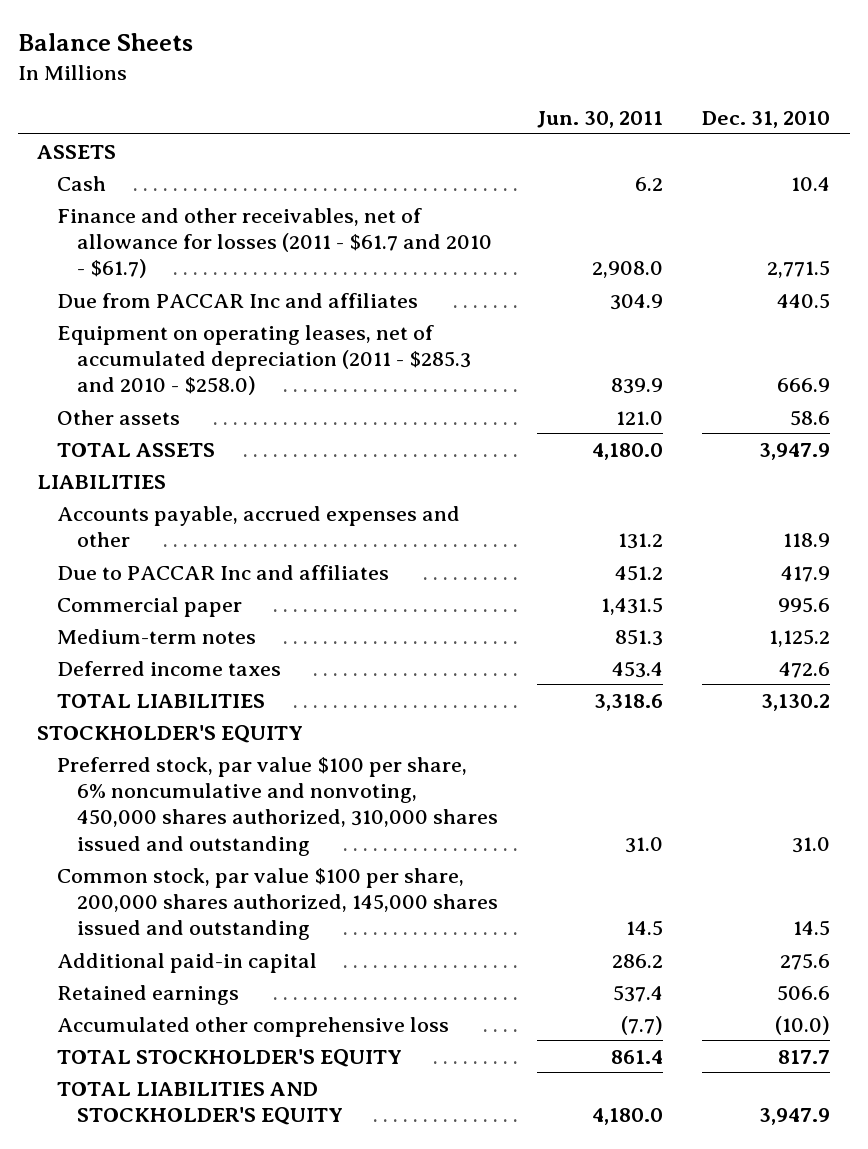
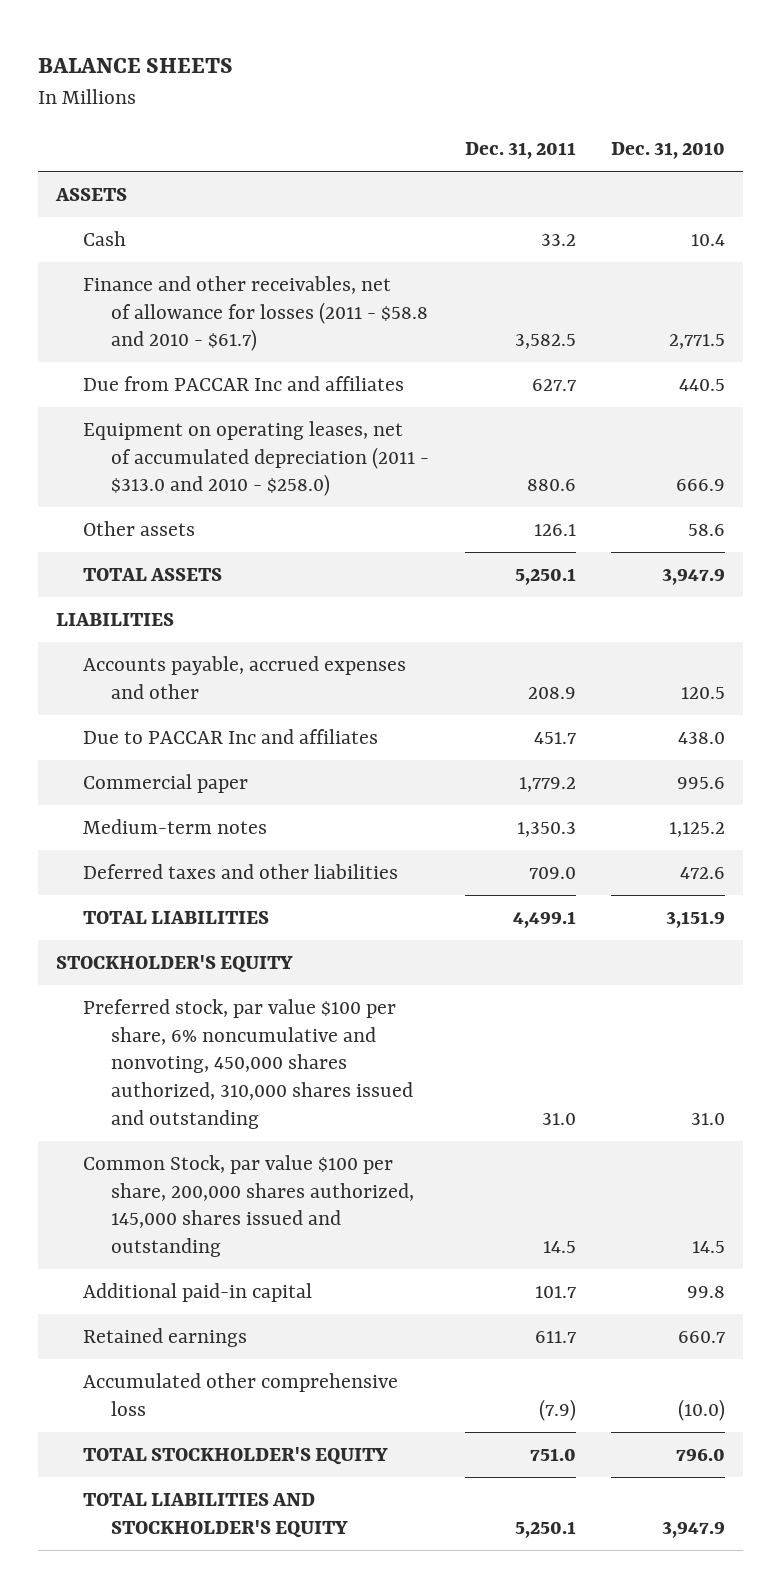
- Balance Sheets
+ BALANCE SHEETS
- | Jun. 30, 2011 | Dec. 31, 2010
+ | Dec. 31, 2011 | Dec. 31, 2010
- Finance and other receivables, net of allowance for losses (2011 - $61.7 and 2010 - $61.7) | 2,908.0 | 2,771.5
+ Finance and other receivables, net of allowance for losses (2011 - $58.8 and 2010 - $61.7) | 3,582.5 | 2,771.5
- Equipment on operating leases, net of accumulated depreciation (2011 - $285.3 and 2010 - $258.0) | 839.9 | 666.9
+ Equipment on operating leases, net of accumulated depreciation (2011 - $313.0 and 2010 - $258.0) | 880.6 | 666.9
- Accounts payable, accrued expenses and other | 131.2 | 118.9
- Due to PACCAR Inc and affiliates | 451.2 | 417.9
+ Accounts payable, accrued expenses and other | 208.9 | 120.5
+ Due to PACCAR Inc and affiliates | 451.7 | 438.0
- Deferred income taxes | 453.4 | 472.6
- TOTAL LIABILITIES | 3,318.6 | 3,130.2
+ Deferred taxes and other liabilities | 709.0 | 472.6
+ TOTAL LIABILITIES | 4,499.1 | 3,151.9
- Common stock, par value $100 per share, 200,000 shares authorized, 145,000 shares issued and outstanding | 14.5 | 14.5
- Additional paid-in capital | 286.2 | 275.6
- Retained earnings | 537.4 | 506.6
+ Common Stock, par value $100 per share, 200,000 shares authorized, 145,000 shares issued and outstanding | 14.5 | 14.5
+ Additional paid-in capital | 101.7 | 99.8
+ Retained earnings | 611.7 | 660.7
- TOTAL STOCKHOLDER'S EQUITY | 861.4 | 817.7
+ TOTAL STOCKHOLDER'S EQUITY | 751.0 | 796.0

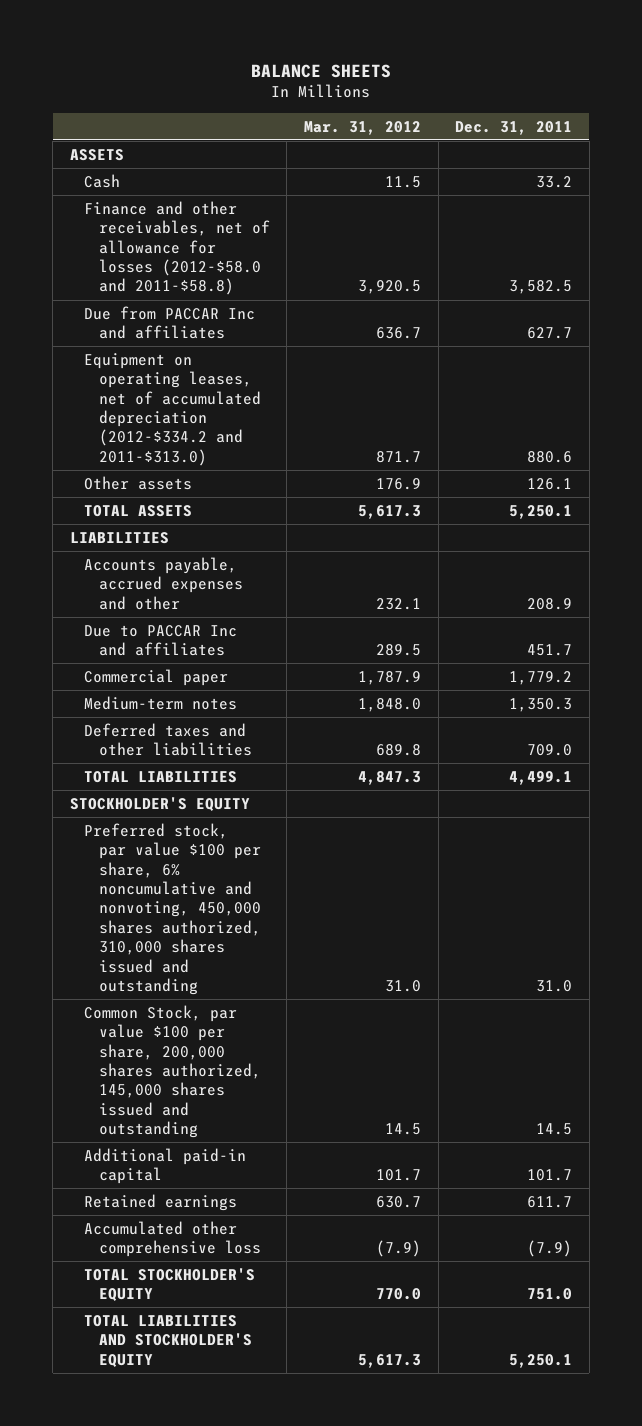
- | Dec. 31, 2011 | Dec. 31, 2010
+ | Mar. 31, 2012 | Dec. 31, 2011
- Finance and other receivables, net of allowance for losses (2011 - $58.8 and 2010 - $61.7) | 3,582.5 | 2,771.5
+ Finance and other receivables, net of allowance for losses (2012-$58.0 and 2011-$58.8) | 3,920.5 | 3,582.5
- Equipment on operating leases, net of accumulated depreciation (2011 - $313.0 and 2010 - $258.0) | 880.6 | 666.9
+ Equipment on operating leases, net of accumulated depreciation (2012-$334.2 and 2011-$313.0) | 871.7 | 880.6

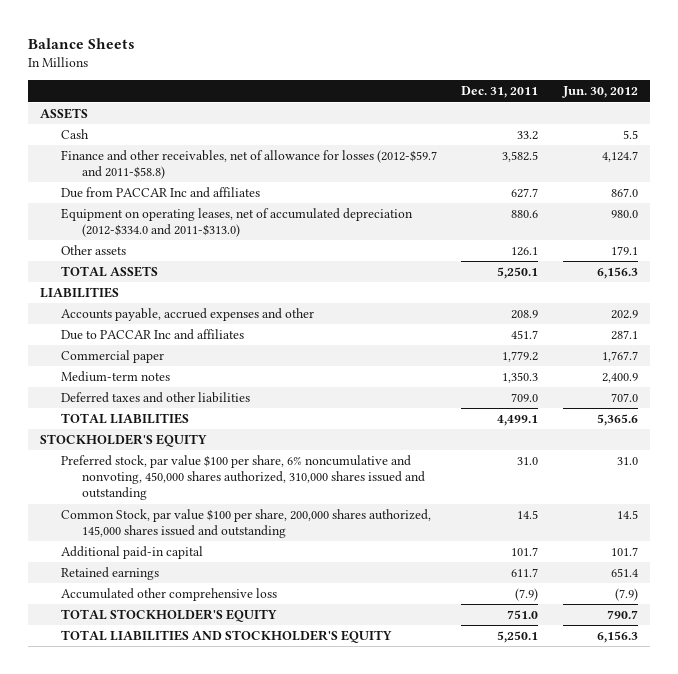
- BALANCE SHEETS
+ Balance Sheets
- | Mar. 31, 2012 | Dec. 31, 2011
+ | Dec. 31, 2011 | Jun. 30, 2012
- Finance and other receivables, net of allowance for losses (2012-$58.0 and 2011-$58.8) | 3,920.5 | 3,582.5
+ Finance and other receivables, net of allowance for losses (2012-$59.7 and 2011-$58.8) | 3,582.5 | 4,124.7
- Equipment on operating leases, net of accumulated depreciation (2012-$334.2 and 2011-$313.0) | 871.7 | 880.6
+ Equipment on operating leases, net of accumulated depreciation (2012-$334.0 and 2011-$313.0) | 880.6 | 980.0

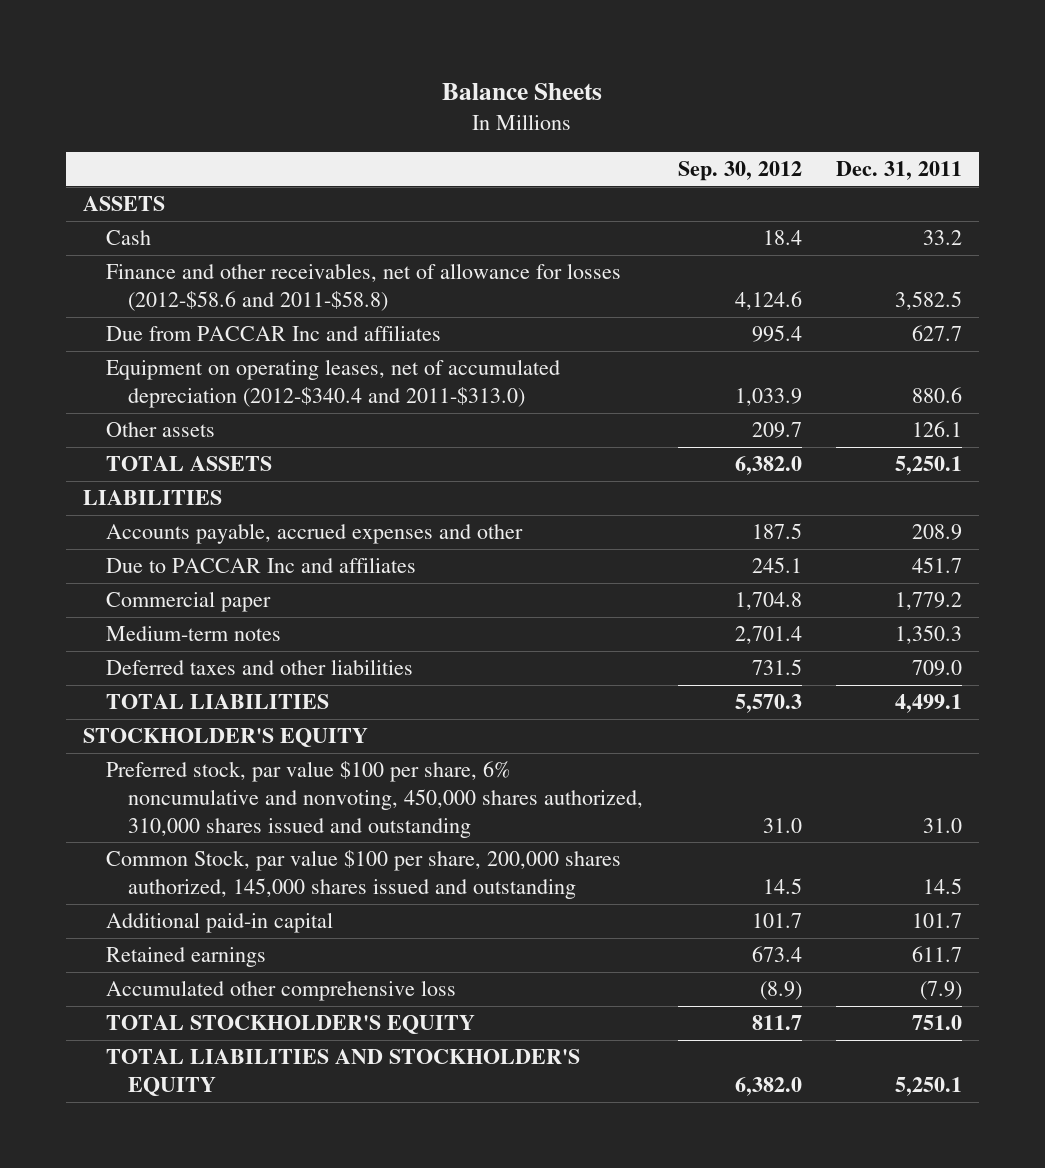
- | Dec. 31, 2011 | Jun. 30, 2012
+ | Sep. 30, 2012 | Dec. 31, 2011
- Finance and other receivables, net of allowance for losses (2012-$59.7 and 2011-$58.8) | 3,582.5 | 4,124.7
+ Finance and other receivables, net of allowance for losses (2012-$58.6 and 2011-$58.8) | 4,124.6 | 3,582.5
- Equipment on operating leases, net of accumulated depreciation (2012-$334.0 and 2011-$313.0) | 880.6 | 980.0
+ Equipment on operating leases, net of accumulated depreciation (2012-$340.4 and 2011-$313.0) | 1,033.9 | 880.6

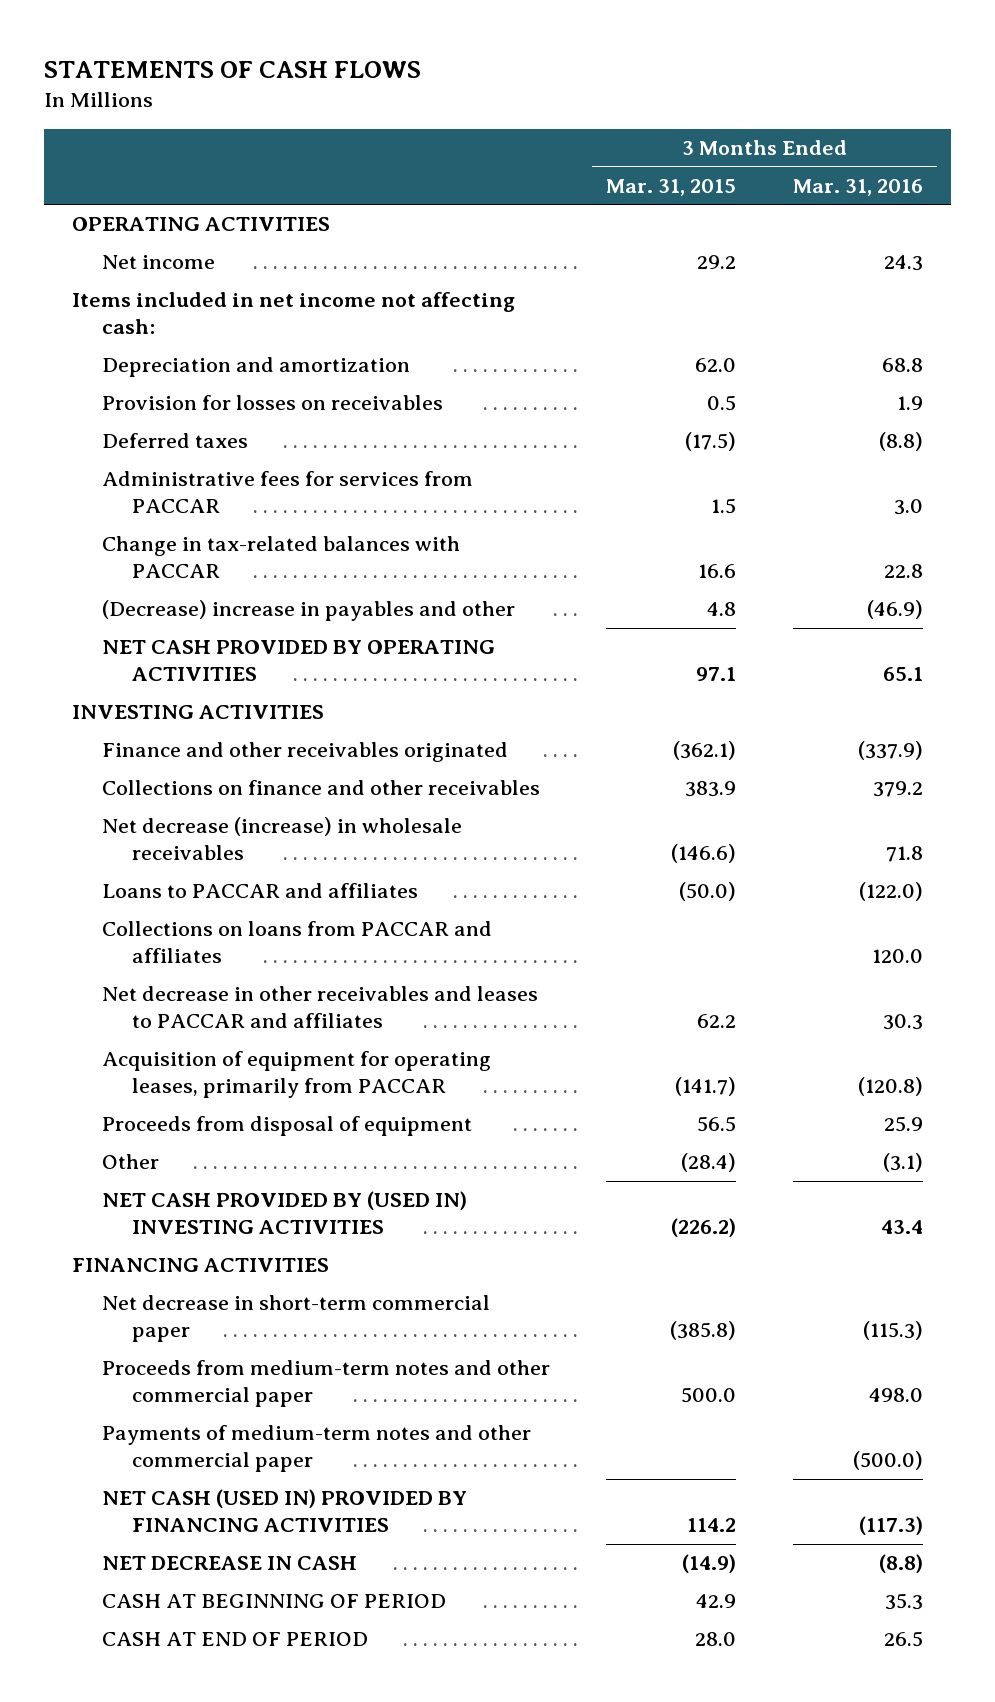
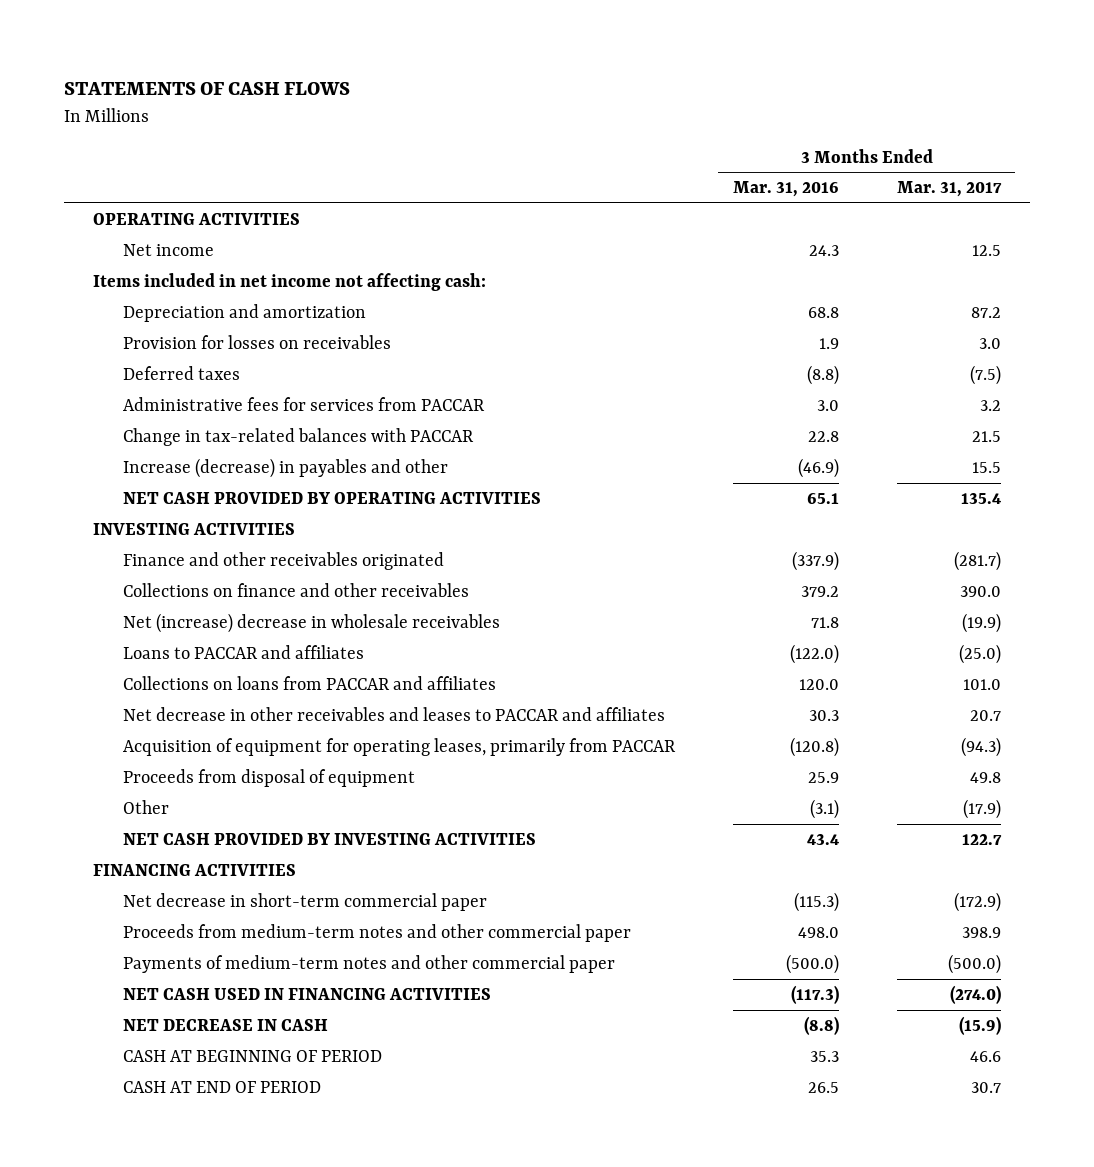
- | 3 Months Ended Mar. 31, 2015 | 3 Months Ended Mar. 31, 2016
+ | 3 Months Ended Mar. 31, 2016 | 3 Months Ended Mar. 31, 2017
- (Decrease) increase in payables and other | 4.8 | (46.9)
+ Increase (decrease) in payables and other | (46.9) | 15.5
- Net decrease (increase) in wholesale receivables | (146.6) | 71.8
+ Net (increase) decrease in wholesale receivables | 71.8 | (19.9)
- NET CASH PROVIDED BY (USED IN) INVESTING ACTIVITIES | (226.2) | 43.4
+ NET CASH PROVIDED BY INVESTING ACTIVITIES | 43.4 | 122.7
- NET CASH (USED IN) PROVIDED BY FINANCING ACTIVITIES | 114.2 | (117.3)
+ NET CASH USED IN FINANCING ACTIVITIES | (117.3) | (274.0)

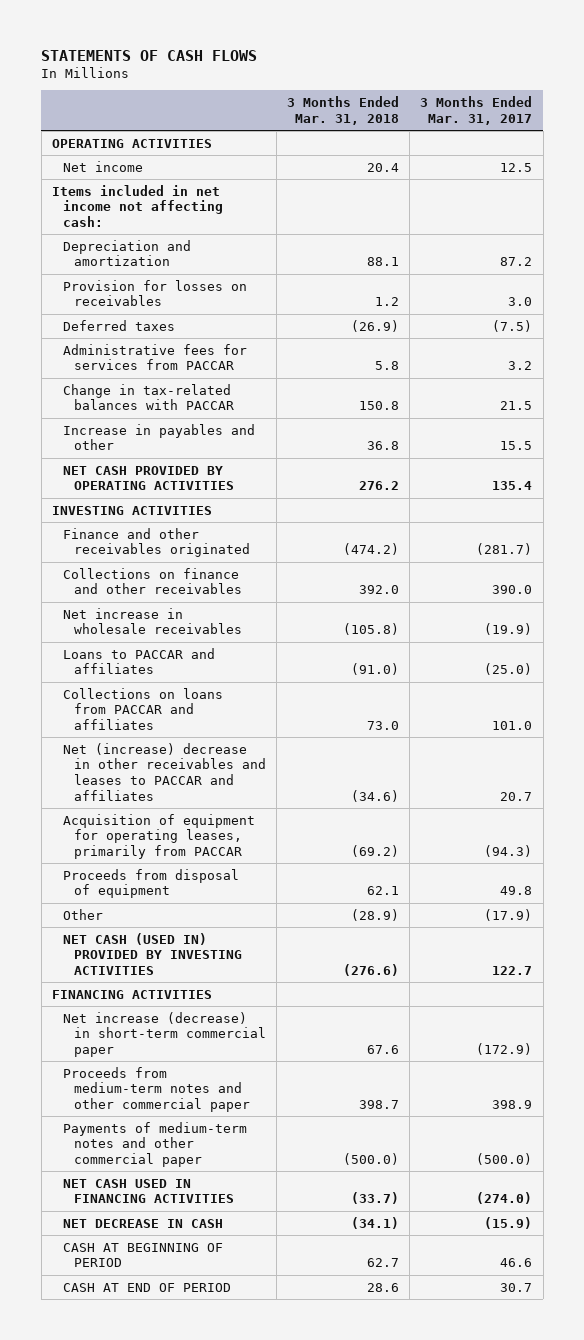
- | 3 Months Ended Mar. 31, 2016 | 3 Months Ended Mar. 31, 2017
+ | 3 Months Ended Mar. 31, 2018 | 3 Months Ended Mar. 31, 2017
- Increase (decrease) in payables and other | (46.9) | 15.5
+ Increase in payables and other | 36.8 | 15.5
- Net (increase) decrease in wholesale receivables | 71.8 | (19.9)
+ Net increase in wholesale receivables | (105.8) | (19.9)
- Net decrease in other receivables and leases to PACCAR and affiliates | 30.3 | 20.7
+ Net (increase) decrease in other receivables and leases to PACCAR and affiliates | (34.6) | 20.7
- NET CASH PROVIDED BY INVESTING ACTIVITIES | 43.4 | 122.7
+ NET CASH (USED IN) PROVIDED BY INVESTING ACTIVITIES | (276.6) | 122.7
- Net decrease in short-term commercial paper | (115.3) | (172.9)
+ Net increase (decrease) in short-term commercial paper | 67.6 | (172.9)

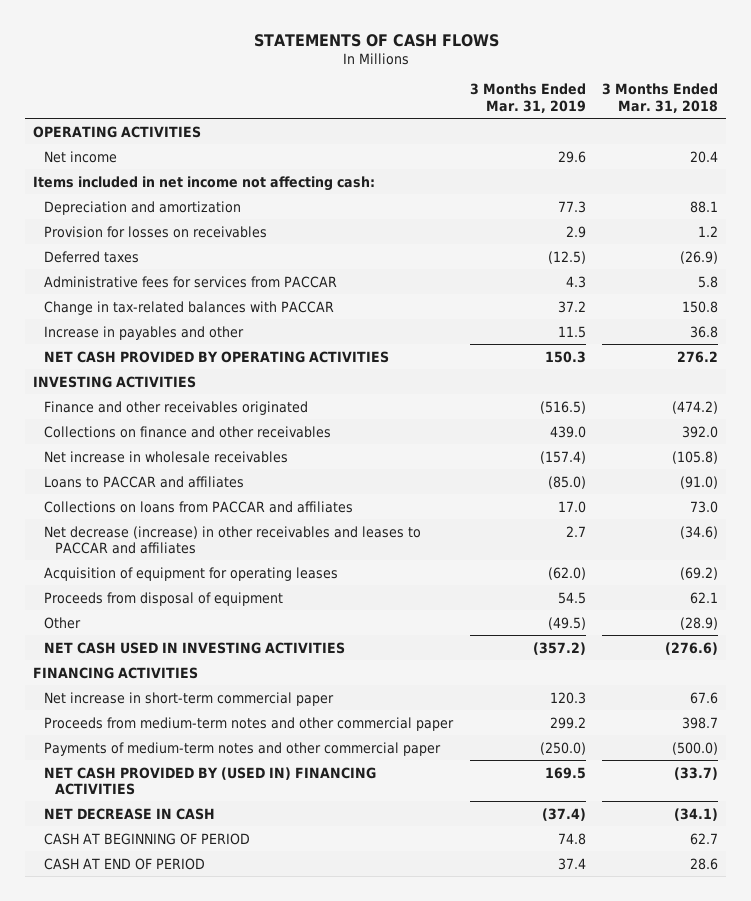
- | 3 Months Ended Mar. 31, 2018 | 3 Months Ended Mar. 31, 2017
+ | 3 Months Ended Mar. 31, 2019 | 3 Months Ended Mar. 31, 2018
- Net (increase) decrease in other receivables and leases to PACCAR and affiliates | (34.6) | 20.7
- Acquisition of equipment for operating leases, primarily from PACCAR | (69.2) | (94.3)
+ Net decrease (increase) in other receivables and leases to PACCAR and affiliates | 2.7 | (34.6)
+ Acquisition of equipment for operating leases | (62.0) | (69.2)
- NET CASH (USED IN) PROVIDED BY INVESTING ACTIVITIES | (276.6) | 122.7
+ NET CASH USED IN INVESTING ACTIVITIES | (357.2) | (276.6)
- Net increase (decrease) in short-term commercial paper | 67.6 | (172.9)
+ Net increase in short-term commercial paper | 120.3 | 67.6
- NET CASH USED IN FINANCING ACTIVITIES | (33.7) | (274.0)
+ NET CASH PROVIDED BY (USED IN) FINANCING ACTIVITIES | 169.5 | (33.7)

